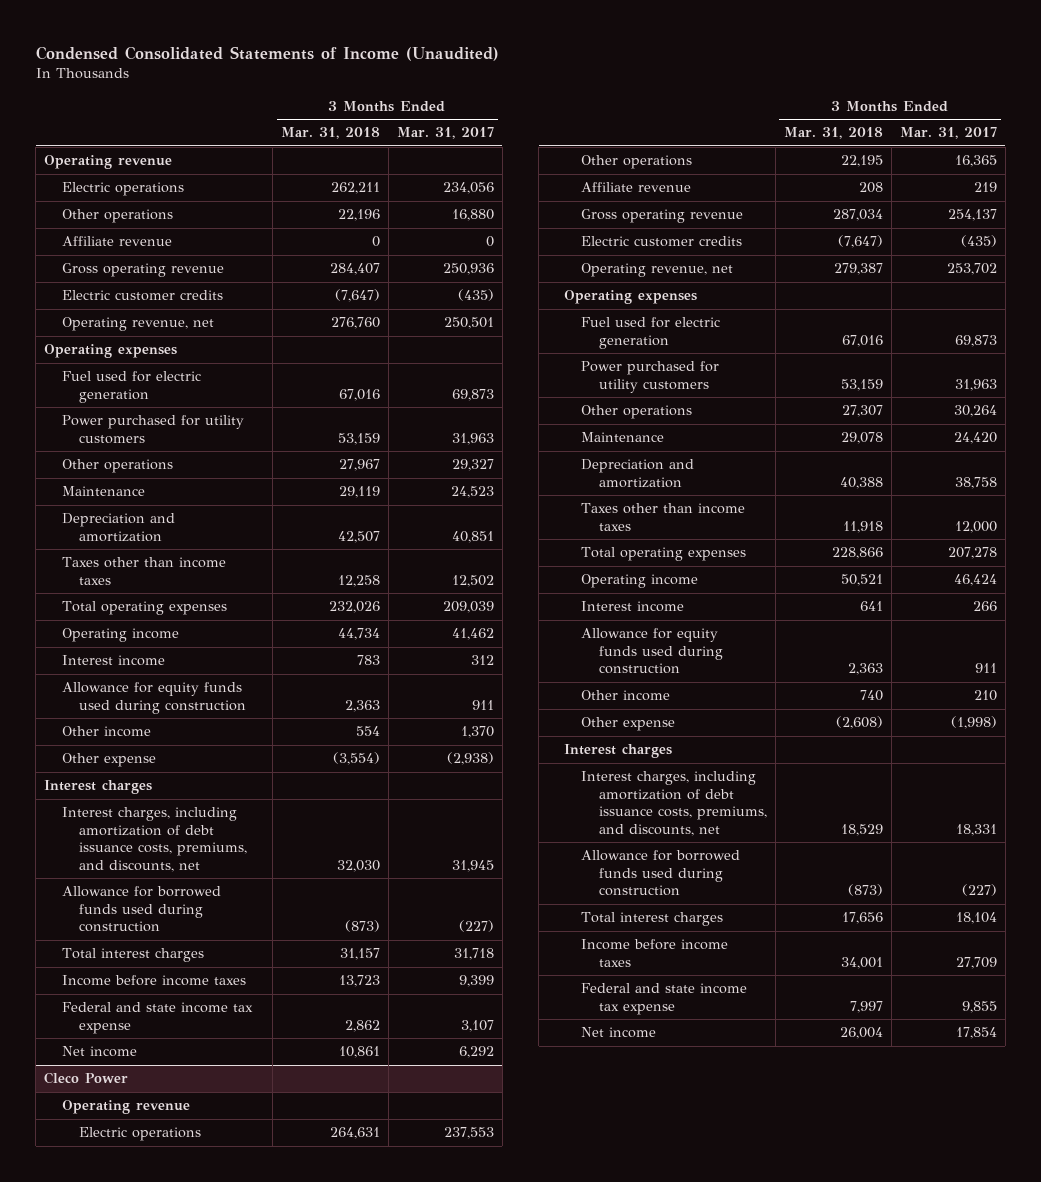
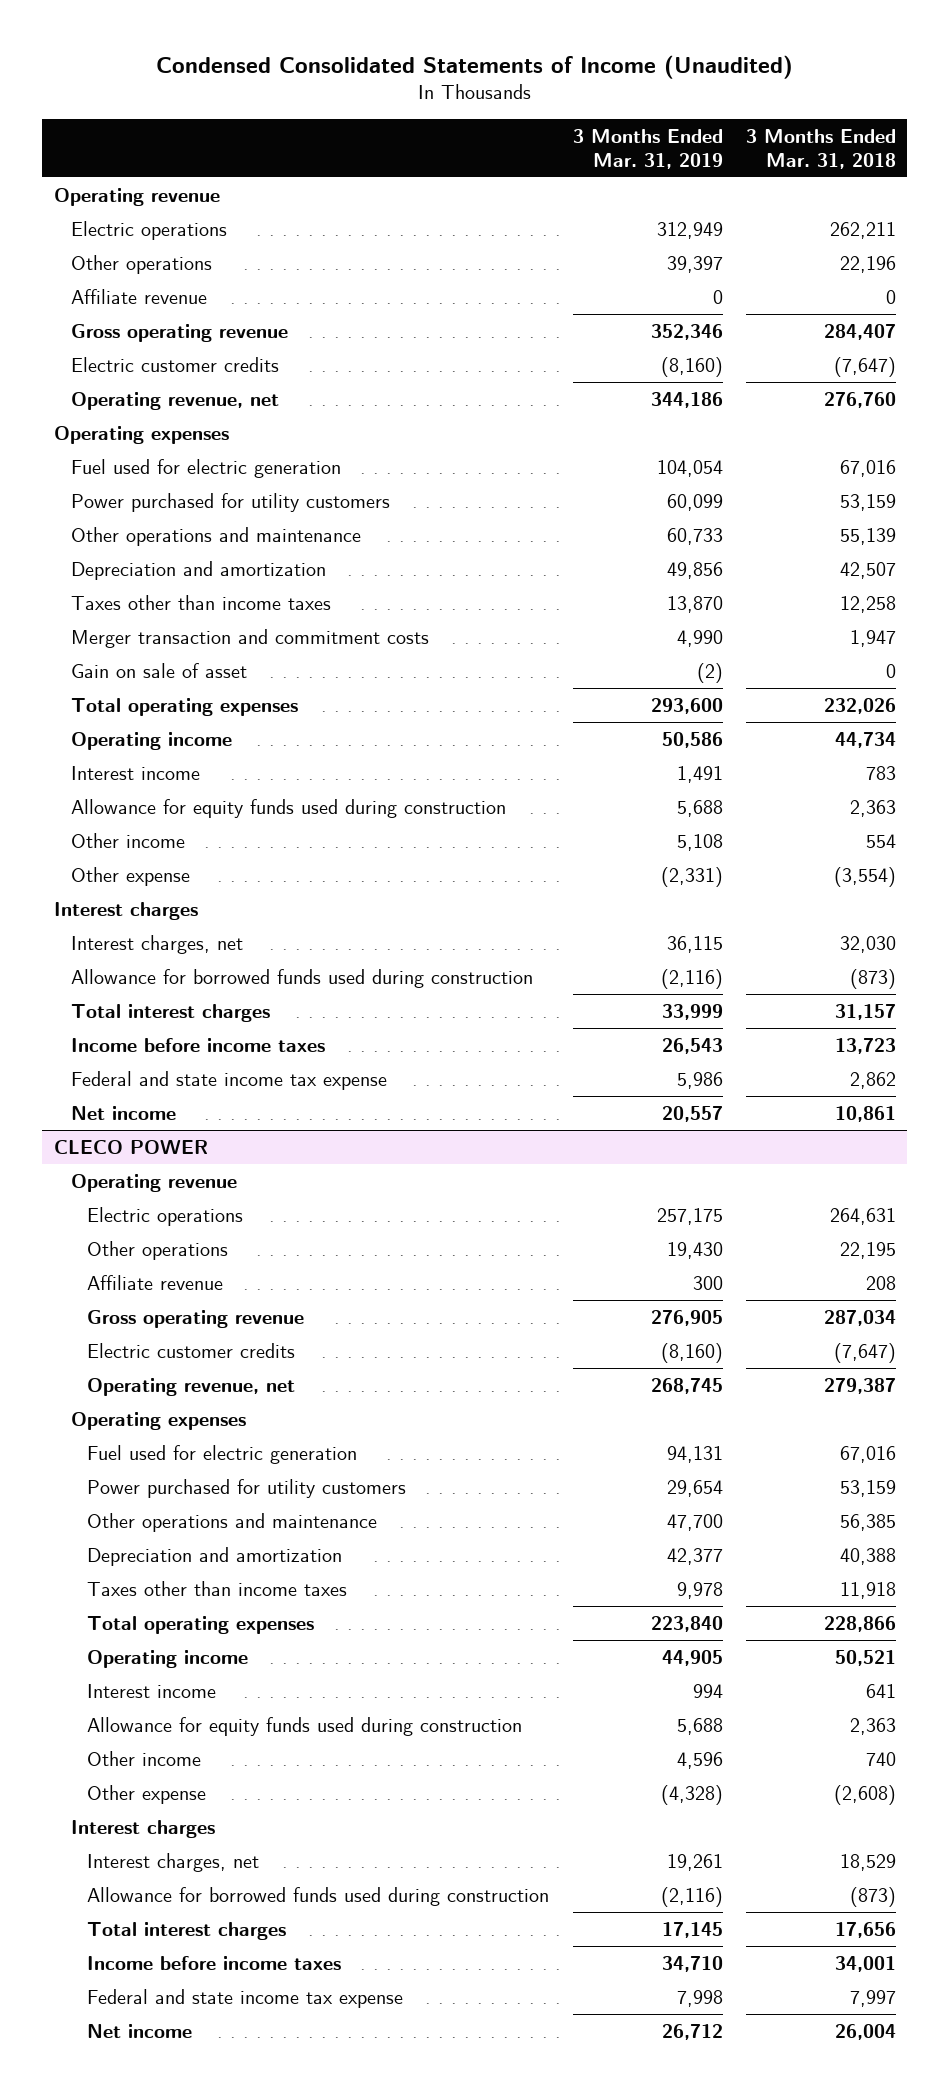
- | 3 Months Ended Mar. 31, 2018 | 3 Months Ended Mar. 31, 2017
+ | 3 Months Ended Mar. 31, 2019 | 3 Months Ended Mar. 31, 2018
- Other operations | 27,967 | 29,327
- Maintenance | 29,119 | 24,523
+ Other operations and maintenance | 60,733 | 55,139
+ Merger transaction and commitment costs | 4,990 | 1,947
+ Gain on sale of asset | (2) | 0
- Interest charges, including amortization of debt issuance costs, premiums, and discounts, net | 32,030 | 31,945
+ Interest charges, net | 36,115 | 32,030
- Cleco Power
+ CLECO POWER
- Other operations | 27,307 | 30,264
- Maintenance | 29,078 | 24,420
+ Other operations and maintenance | 47,700 | 56,385
- Interest charges, including amortization of debt issuance costs, premiums, and discounts, net | 18,529 | 18,331
+ Interest charges, net | 19,261 | 18,529

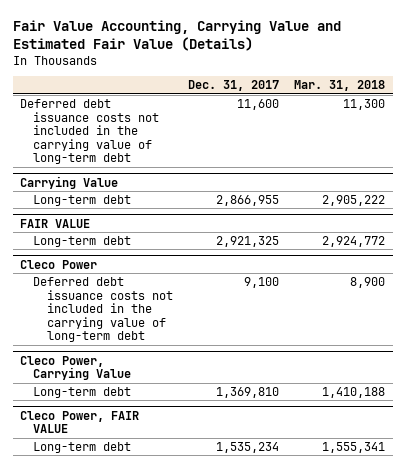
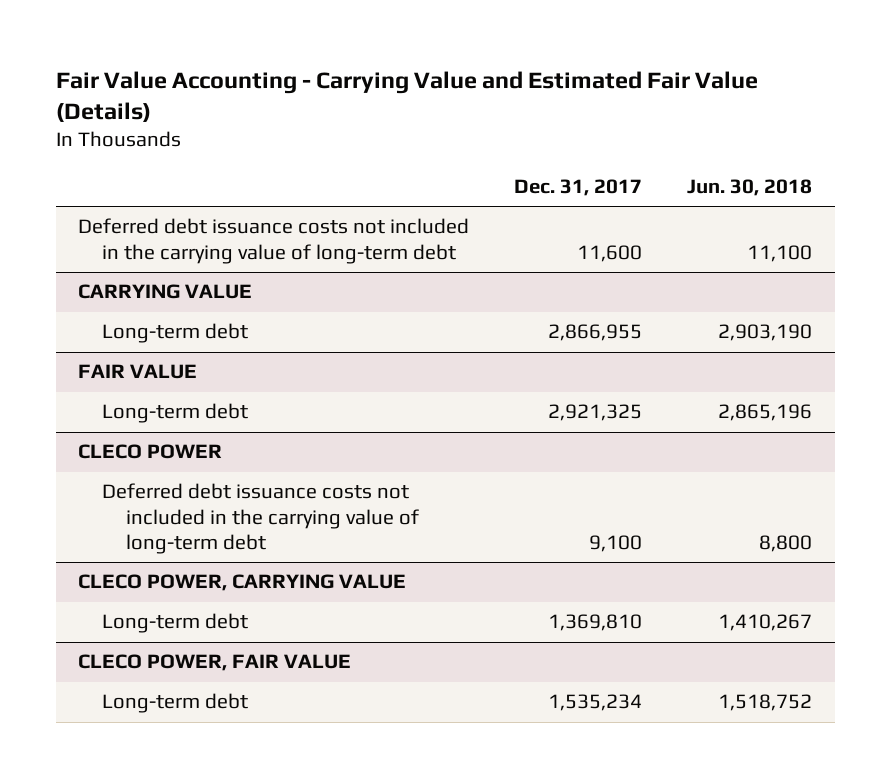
- Fair Value Accounting, Carrying Value and Estimated Fair Value (Details)
+ Fair Value Accounting - Carrying Value and Estimated Fair Value (Details)
- | Dec. 31, 2017 | Mar. 31, 2018
+ | Dec. 31, 2017 | Jun. 30, 2018
- Carrying Value
+ CARRYING VALUE
- Cleco Power
+ CLECO POWER
- Cleco Power, Carrying Value
+ CLECO POWER, CARRYING VALUE
- Cleco Power, FAIR VALUE
+ CLECO POWER, FAIR VALUE

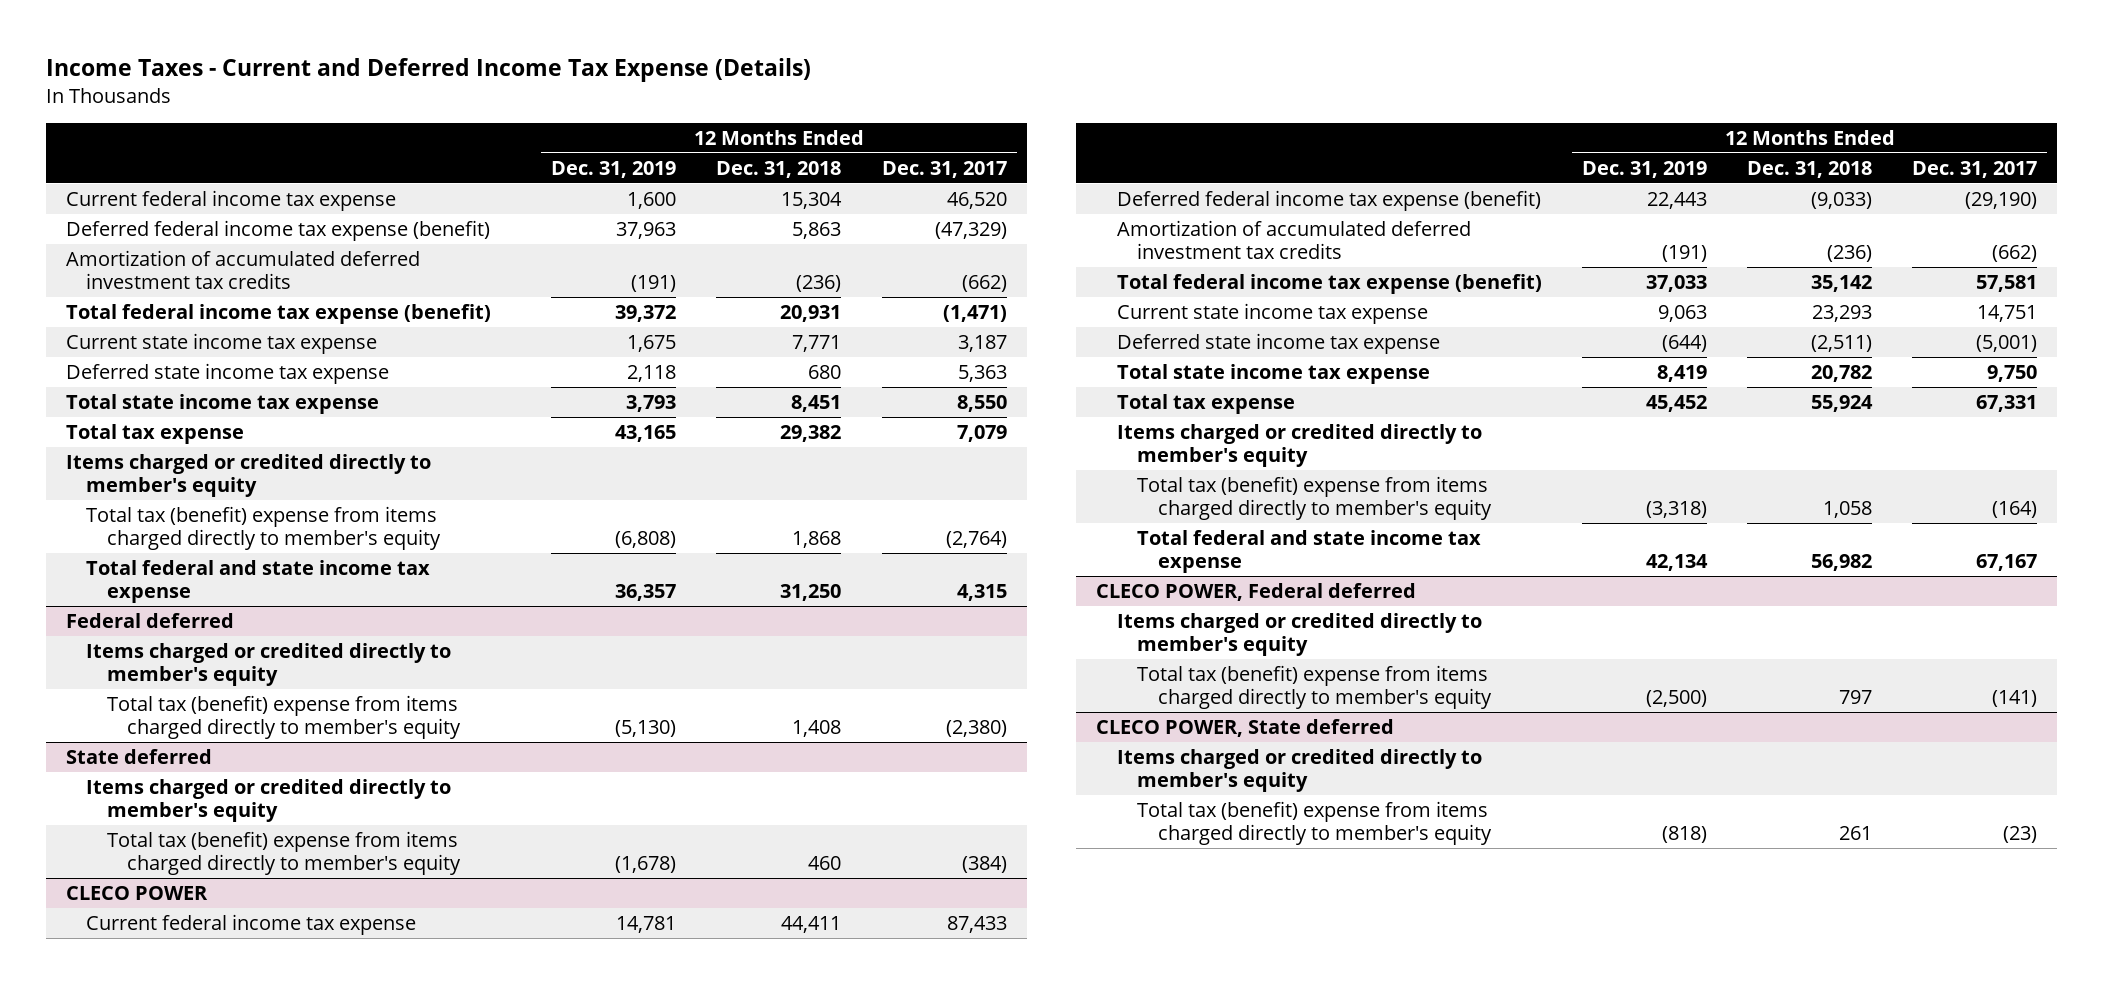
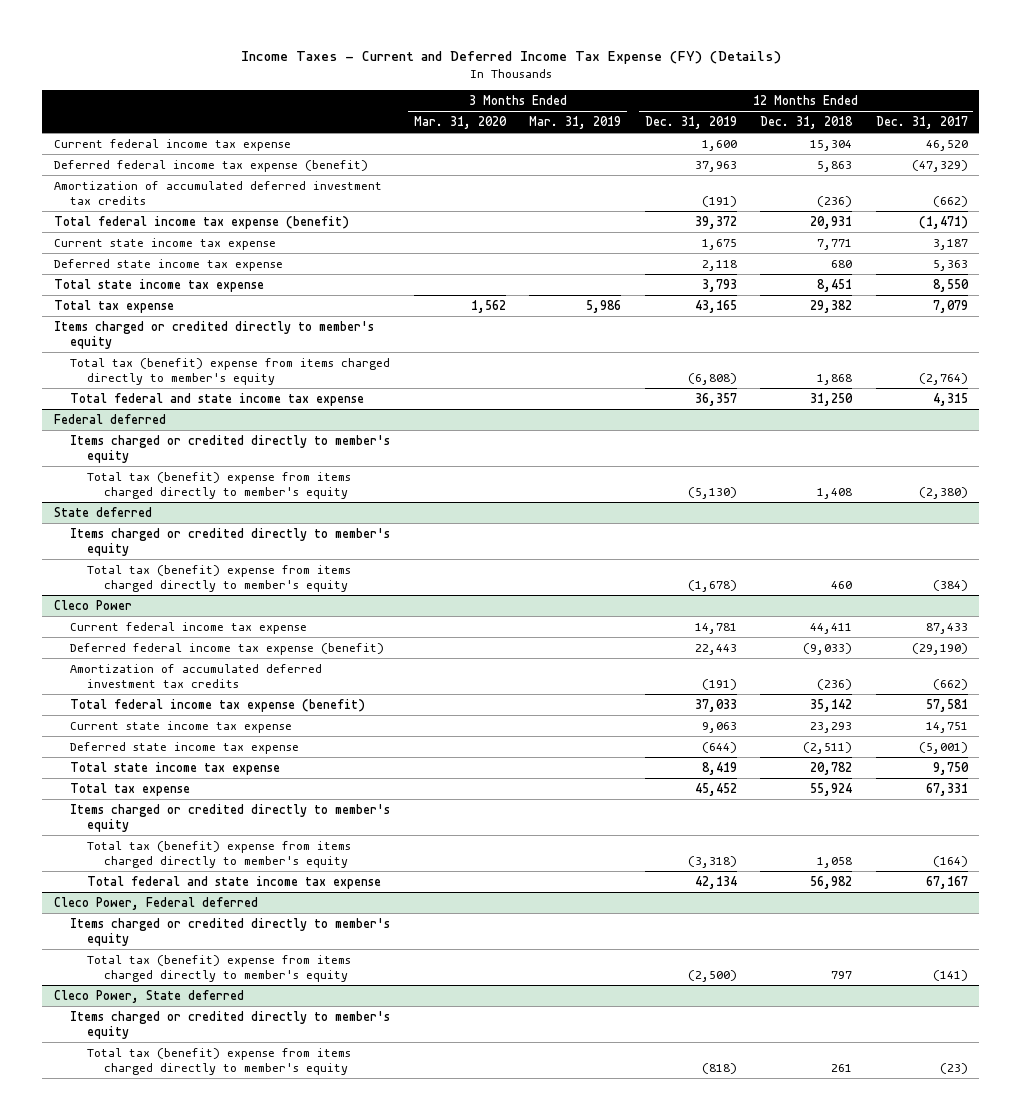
- Income Taxes - Current and Deferred Income Tax Expense (Details)
+ Income Taxes - Current and Deferred Income Tax Expense (FY) (Details)
- | 12 Months Ended Dec. 31, 2019 | 12 Months Ended Dec. 31, 2018 | 12 Months Ended Dec. 31, 2017
+ | 3 Months Ended Mar. 31, 2020 | 3 Months Ended Mar. 31, 2019 | 12 Months Ended Dec. 31, 2019 | 12 Months Ended Dec. 31, 2018 | 12 Months Ended Dec. 31, 2017
- CLECO POWER
+ Cleco Power
- CLECO POWER, Federal deferred
+ Cleco Power, Federal deferred
- CLECO POWER, State deferred
+ Cleco Power, State deferred

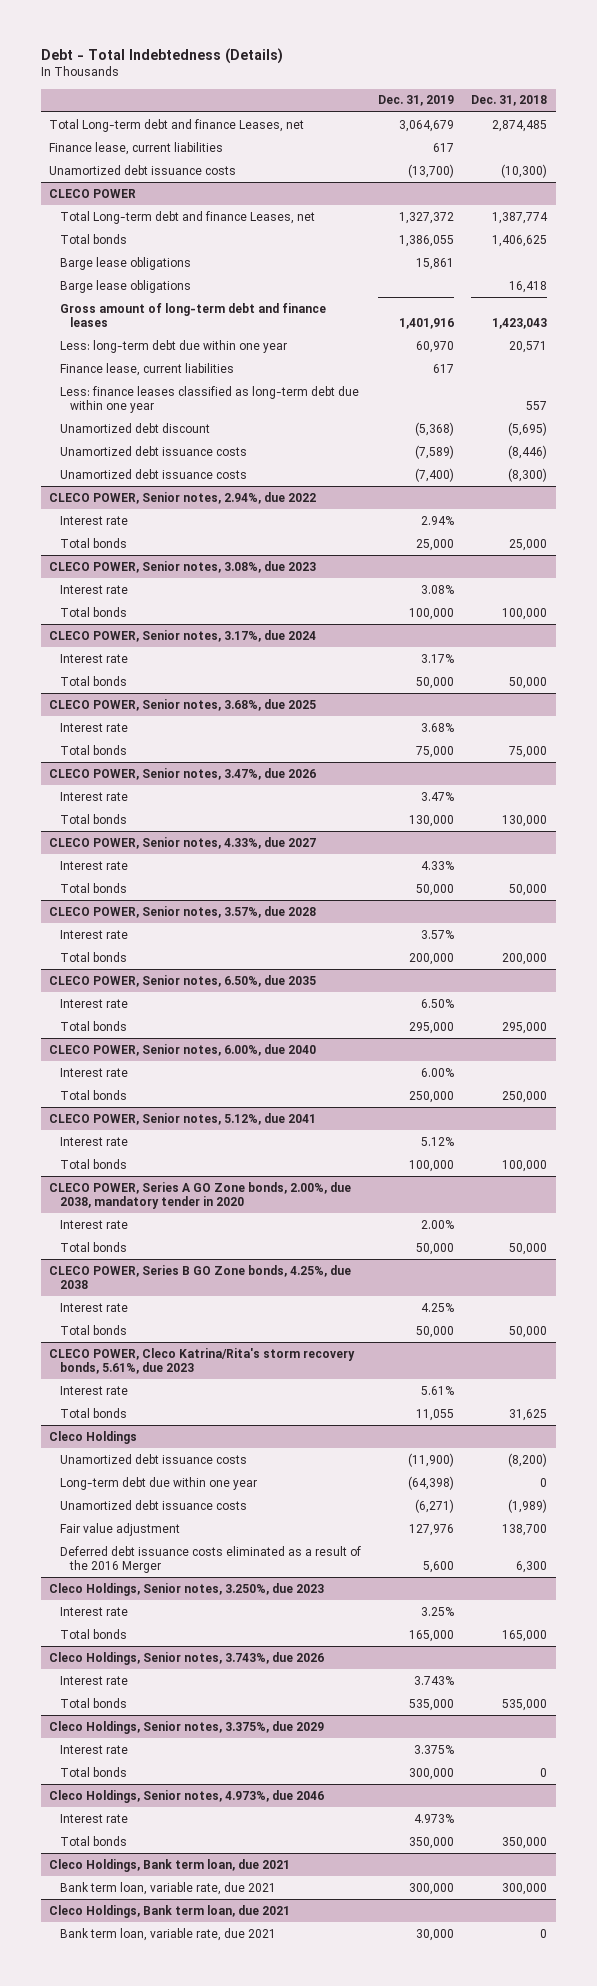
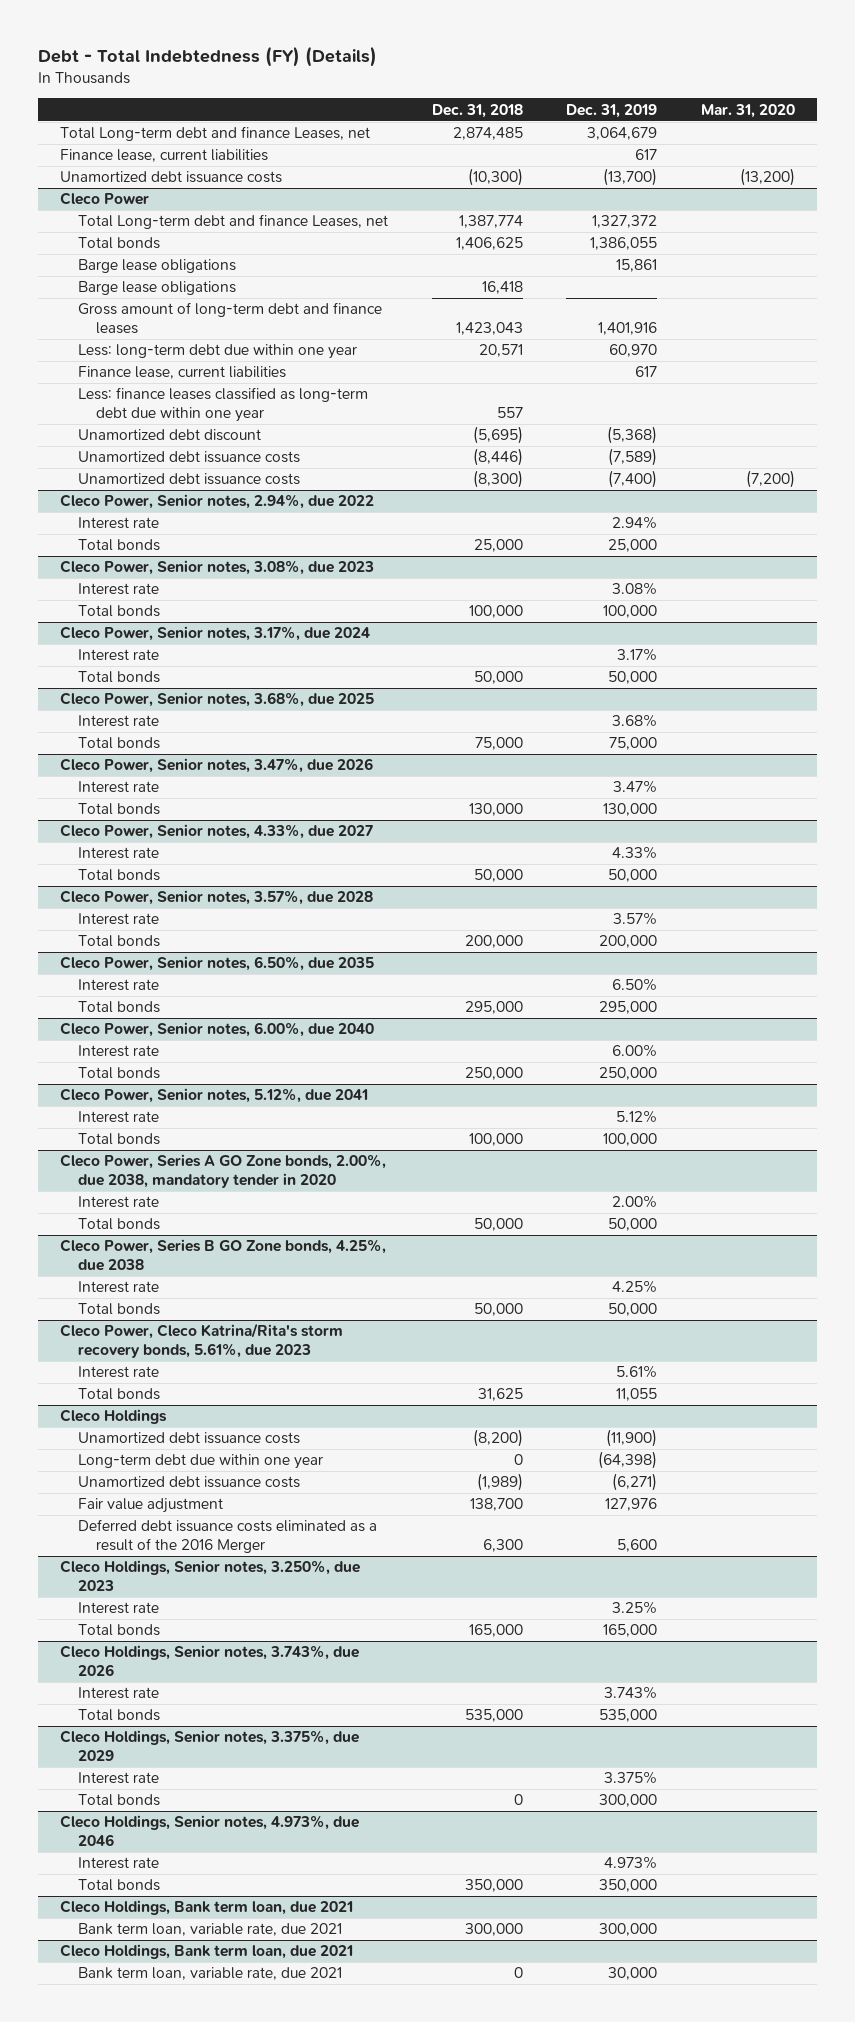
- Debt - Total Indebtedness (Details)
+ Debt - Total Indebtedness (FY) (Details)
- | Dec. 31, 2019 | Dec. 31, 2018
+ | Dec. 31, 2018 | Dec. 31, 2019 | Mar. 31, 2020
- CLECO POWER
+ Cleco Power
- CLECO POWER, Senior notes, 2.94%, due 2022
+ Cleco Power, Senior notes, 2.94%, due 2022
- CLECO POWER, Senior notes, 3.08%, due 2023
+ Cleco Power, Senior notes, 3.08%, due 2023
- CLECO POWER, Senior notes, 3.17%, due 2024
+ Cleco Power, Senior notes, 3.17%, due 2024
- CLECO POWER, Senior notes, 3.68%, due 2025
+ Cleco Power, Senior notes, 3.68%, due 2025
- CLECO POWER, Senior notes, 3.47%, due 2026
+ Cleco Power, Senior notes, 3.47%, due 2026
- CLECO POWER, Senior notes, 4.33%, due 2027
+ Cleco Power, Senior notes, 4.33%, due 2027
- CLECO POWER, Senior notes, 3.57%, due 2028
+ Cleco Power, Senior notes, 3.57%, due 2028
- CLECO POWER, Senior notes, 6.50%, due 2035
+ Cleco Power, Senior notes, 6.50%, due 2035
- CLECO POWER, Senior notes, 6.00%, due 2040
+ Cleco Power, Senior notes, 6.00%, due 2040
- CLECO POWER, Senior notes, 5.12%, due 2041
+ Cleco Power, Senior notes, 5.12%, due 2041
- CLECO POWER, Series A GO Zone bonds, 2.00%, due 2038, mandatory tender in 2020
+ Cleco Power, Series A GO Zone bonds, 2.00%, due 2038, mandatory tender in 2020
- CLECO POWER, Series B GO Zone bonds, 4.25%, due 2038
+ Cleco Power, Series B GO Zone bonds, 4.25%, due 2038
- CLECO POWER, Cleco Katrina/Rita's storm recovery bonds, 5.61%, due 2023
+ Cleco Power, Cleco Katrina/Rita's storm recovery bonds, 5.61%, due 2023

